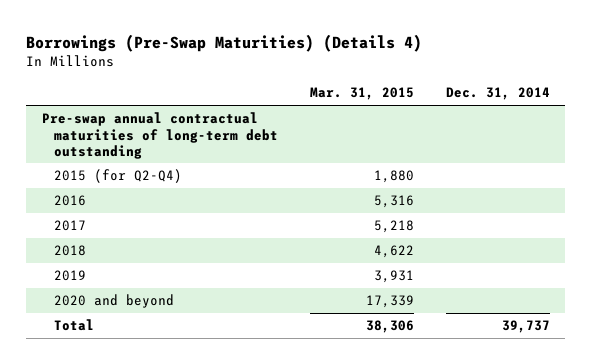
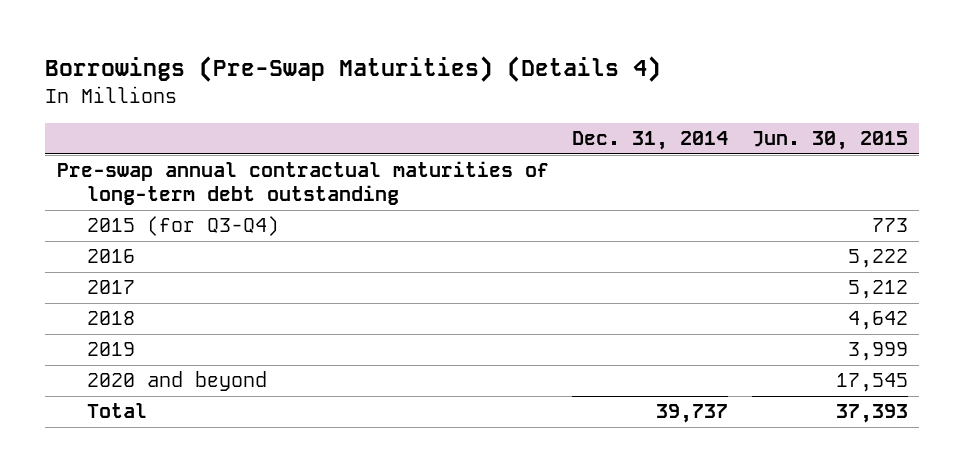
- | Mar. 31, 2015 | Dec. 31, 2014
+ | Dec. 31, 2014 | Jun. 30, 2015
- 2015 (for Q2-Q4) | 1,880 |
+ 2015 (for Q3-Q4) | | 773

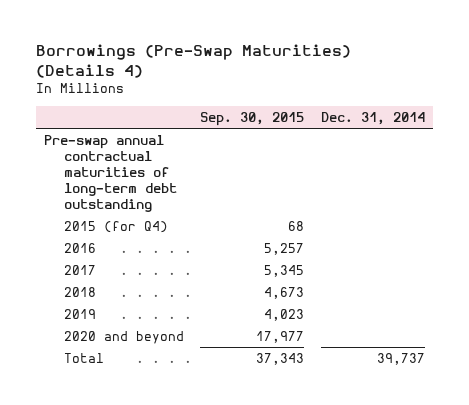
- | Dec. 31, 2014 | Jun. 30, 2015
+ | Sep. 30, 2015 | Dec. 31, 2014
- 2015 (for Q3-Q4) | | 773
+ 2015 (for Q4) | 68 |

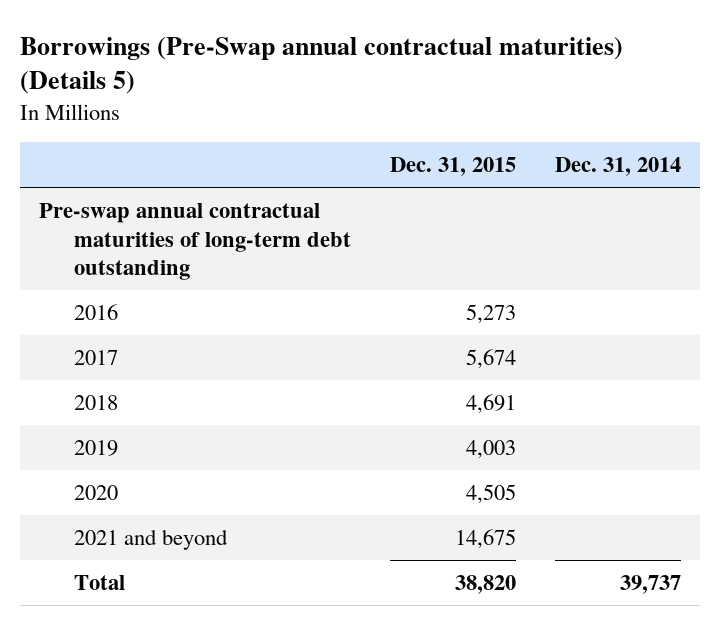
- Borrowings (Pre-Swap Maturities) (Details 4)
+ Borrowings (Pre-Swap annual contractual maturities) (Details 5)
- | Sep. 30, 2015 | Dec. 31, 2014
+ | Dec. 31, 2015 | Dec. 31, 2014
- 2015 (for Q4) | 68 |
- 2020 and beyond | 17,977 |
+ 2020 | 4,505 |
+ 2021 and beyond | 14,675 |

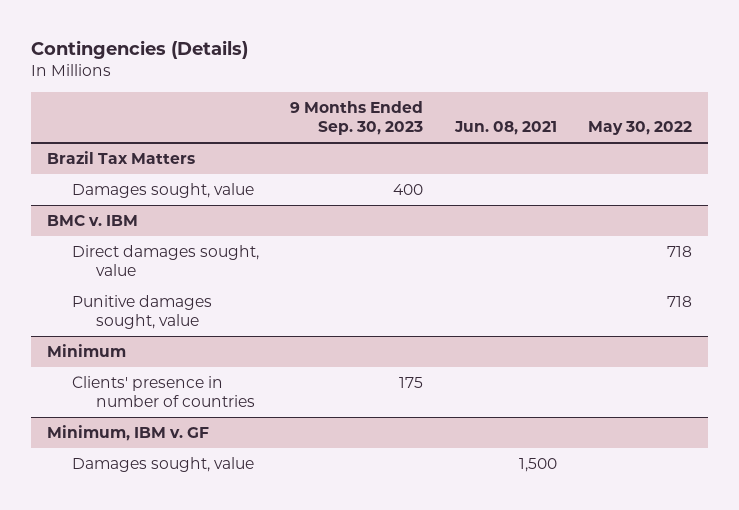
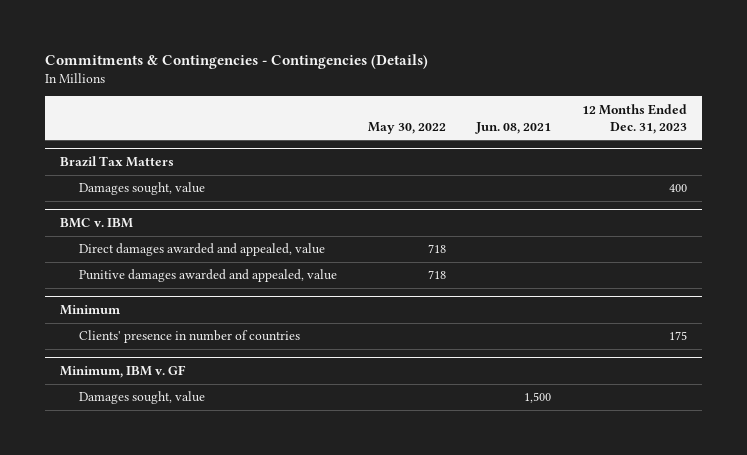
- Contingencies (Details)
+ Commitments & Contingencies - Contingencies (Details)
- | 9 Months Ended Sep. 30, 2023 | Jun. 08, 2021 | May 30, 2022
+ | May 30, 2022 | Jun. 08, 2021 | 12 Months Ended Dec. 31, 2023
@ BMC v. IBM
- Direct damages sought, value | | | 718
- Punitive damages sought, value | | | 718
+ Direct damages awarded and appealed, value | 718 | |
+ Punitive damages awarded and appealed, value | 718 | |

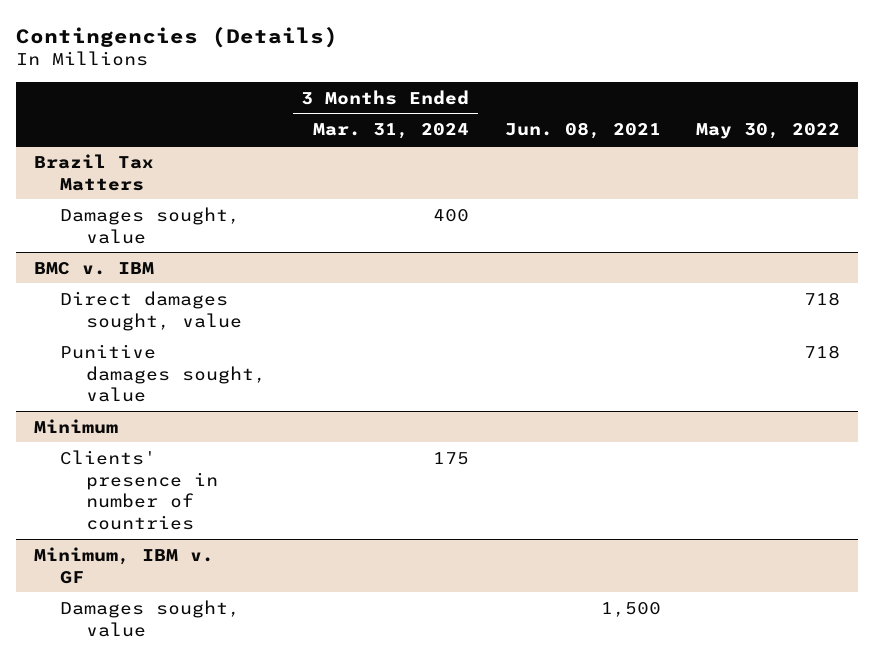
- Commitments & Contingencies - Contingencies (Details)
+ Contingencies (Details)
- | May 30, 2022 | Jun. 08, 2021 | 12 Months Ended Dec. 31, 2023
+ | 3 Months Ended Mar. 31, 2024 | Jun. 08, 2021 | May 30, 2022
@ BMC v. IBM
- Direct damages awarded and appealed, value | 718 | |
- Punitive damages awarded and appealed, value | 718 | |
+ Direct damages sought, value | | | 718
+ Punitive damages sought, value | | | 718

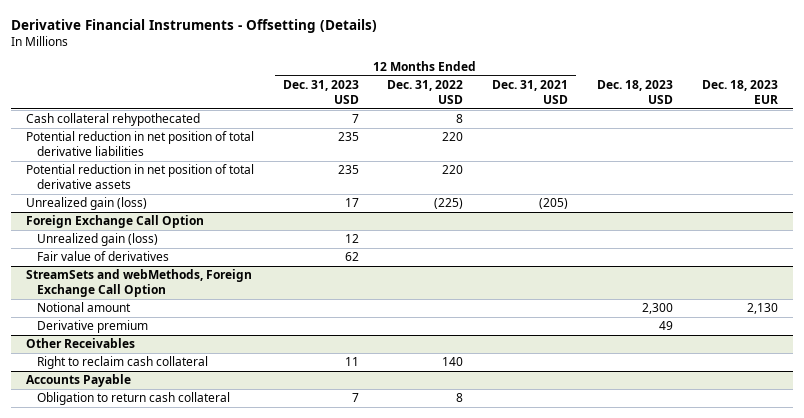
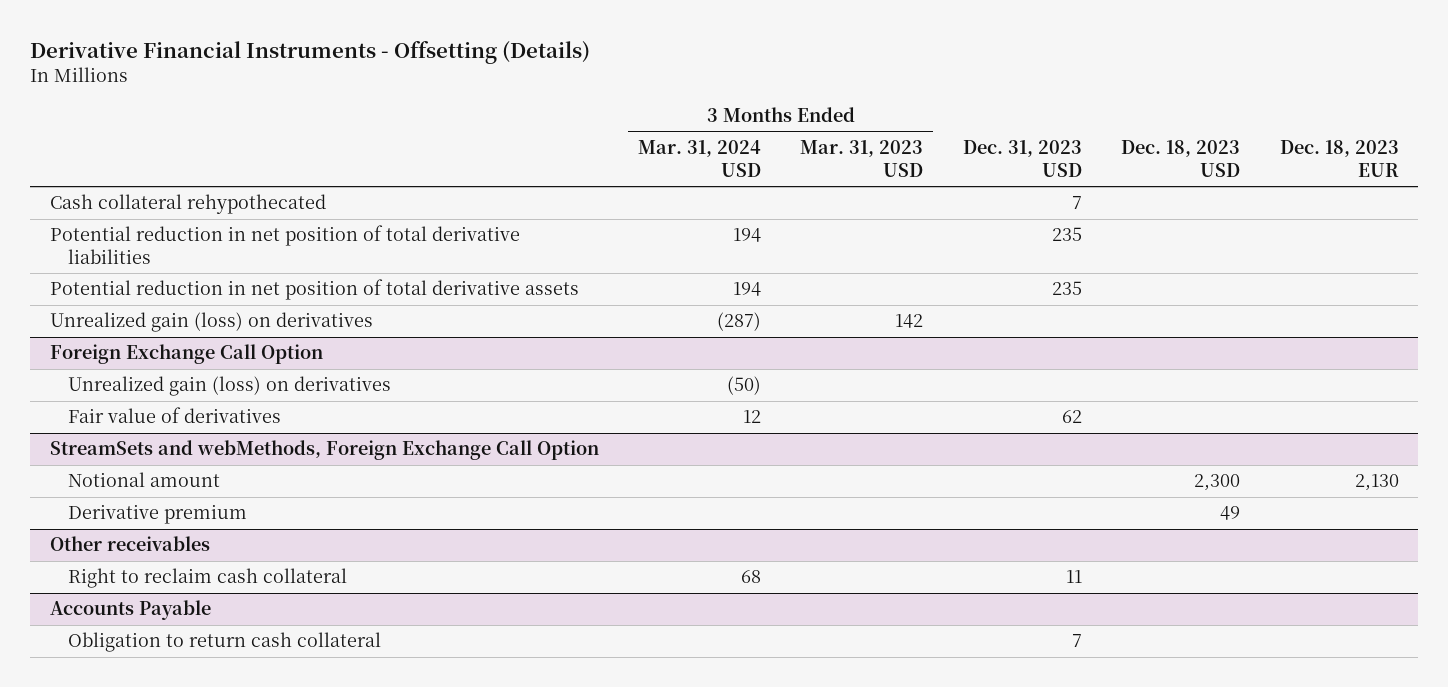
- | 12 Months Ended Dec. 31, 2023 USD | 12 Months Ended Dec. 31, 2022 USD | 12 Months Ended Dec. 31, 2021 USD | Dec. 18, 2023 USD | Dec. 18, 2023 EUR
+ | 3 Months Ended Mar. 31, 2024 USD | 3 Months Ended Mar. 31, 2023 USD | Dec. 31, 2023 USD | Dec. 18, 2023 USD | Dec. 18, 2023 EUR
- Unrealized gain (loss) | 17 | (225) | (205) | |
+ Unrealized gain (loss) on derivatives | (287) | 142 | | |
@ Foreign Exchange Call Option
- Unrealized gain (loss) | 12 | | | |
+ Unrealized gain (loss) on derivatives | (50) | | | |
- Other Receivables
+ Other receivables

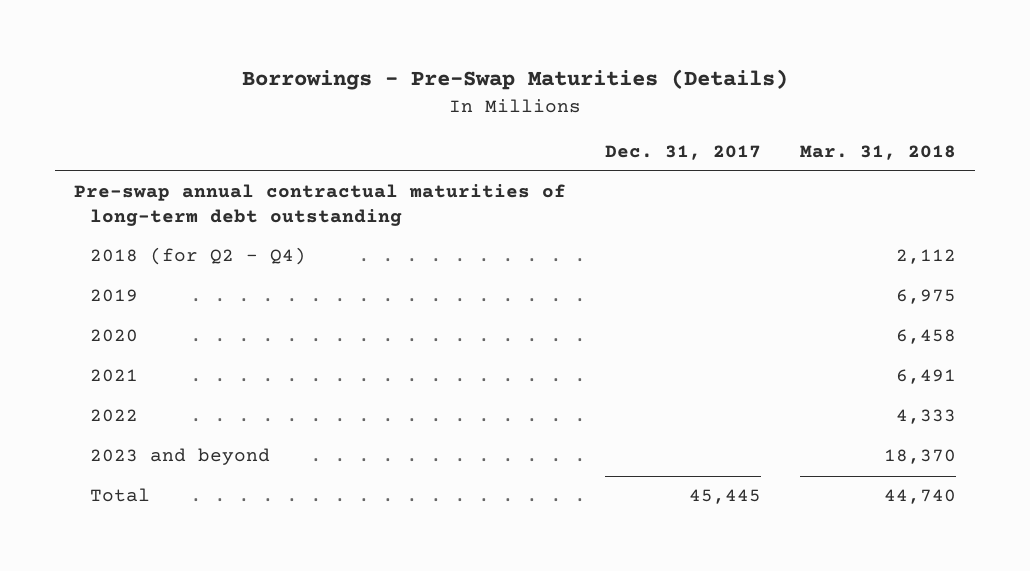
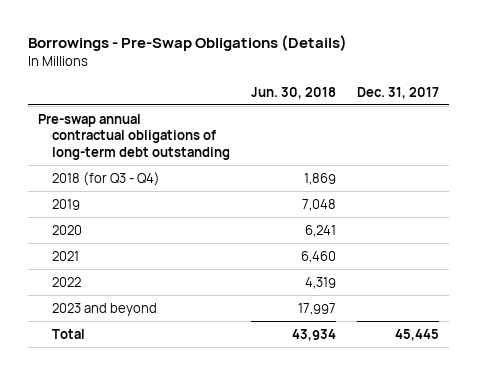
- Borrowings - Pre-Swap Maturities (Details)
+ Borrowings - Pre-Swap Obligations (Details)
- | Dec. 31, 2017 | Mar. 31, 2018
+ | Jun. 30, 2018 | Dec. 31, 2017
- Pre-swap annual contractual maturities of long-term debt outstanding
- 2018 (for Q2 - Q4) | | 2,112
+ Pre-swap annual contractual obligations of long-term debt outstanding
+ 2018 (for Q3 - Q4) | 1,869 |

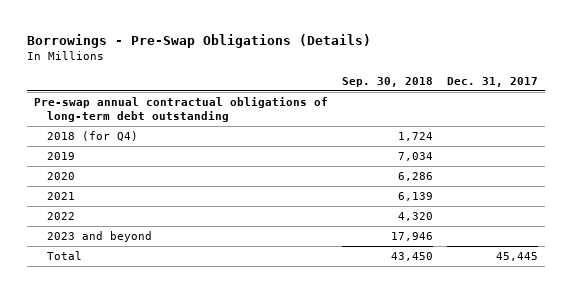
- | Jun. 30, 2018 | Dec. 31, 2017
+ | Sep. 30, 2018 | Dec. 31, 2017
- 2018 (for Q3 - Q4) | 1,869 |
+ 2018 (for Q4) | 1,724 |

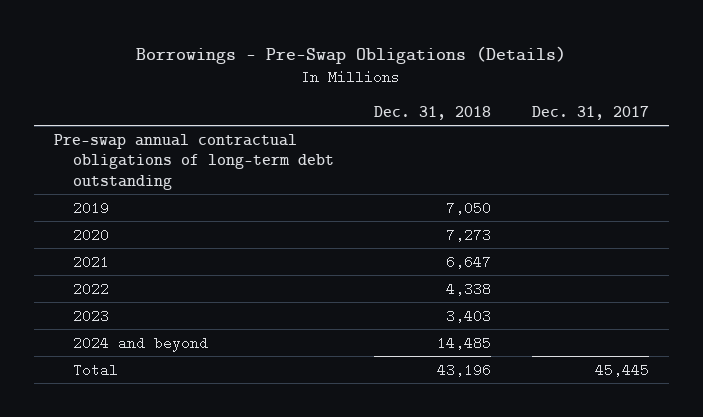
- | Sep. 30, 2018 | Dec. 31, 2017
+ | Dec. 31, 2018 | Dec. 31, 2017
- 2018 (for Q4) | 1,724 |
- 2023 and beyond | 17,946 |
+ 2023 | 3,403 |
+ 2024 and beyond | 14,485 |

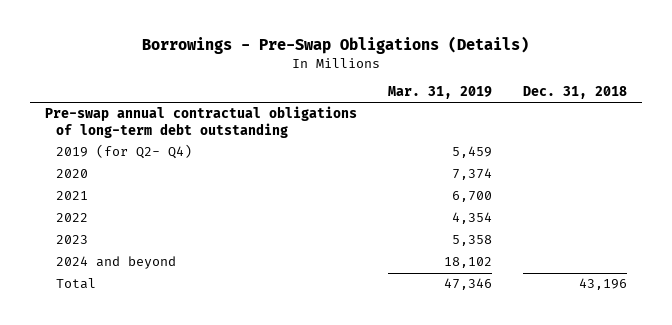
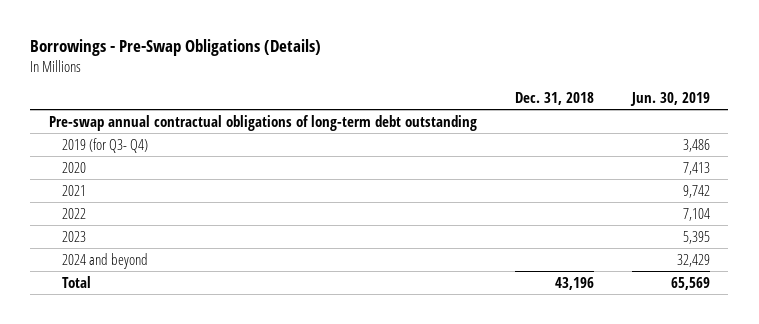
- | Mar. 31, 2019 | Dec. 31, 2018
+ | Dec. 31, 2018 | Jun. 30, 2019
- 2019 (for Q2- Q4) | 5,459 |
+ 2019 (for Q3- Q4) | | 3,486

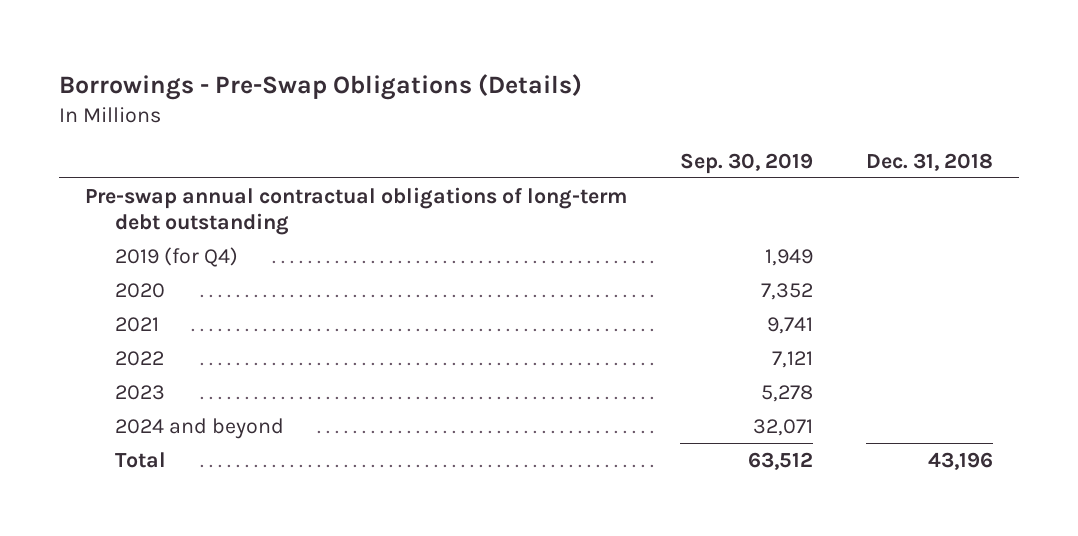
- | Dec. 31, 2018 | Jun. 30, 2019
+ | Sep. 30, 2019 | Dec. 31, 2018
- 2019 (for Q3- Q4) | | 3,486
+ 2019 (for Q4) | 1,949 |

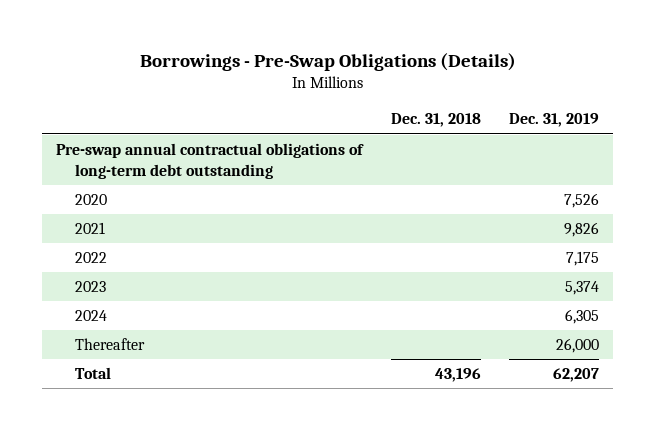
- | Sep. 30, 2019 | Dec. 31, 2018
+ | Dec. 31, 2018 | Dec. 31, 2019
- 2019 (for Q4) | 1,949 |
- 2024 and beyond | 32,071 |
+ 2024 | | 6,305
+ Thereafter | | 26,000

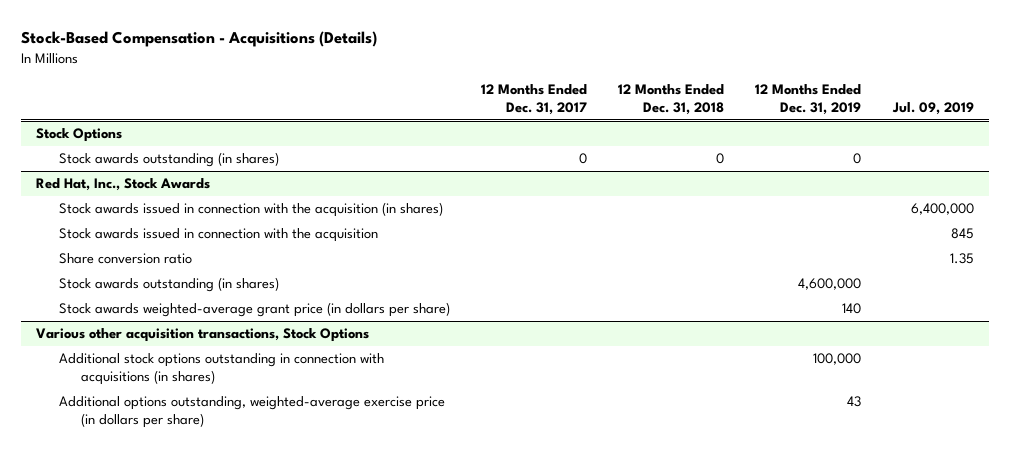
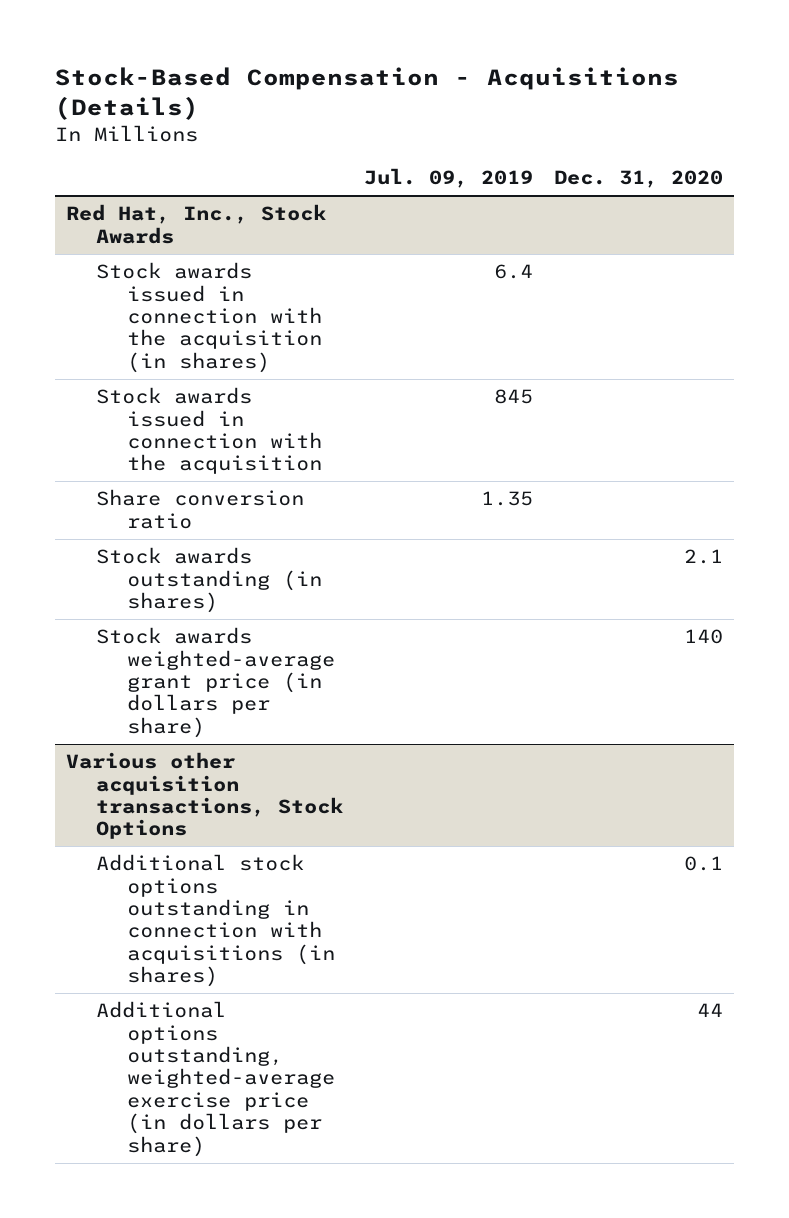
- | 12 Months Ended Dec. 31, 2017 | 12 Months Ended Dec. 31, 2018 | 12 Months Ended Dec. 31, 2019 | Jul. 09, 2019
+ | Jul. 09, 2019 | Dec. 31, 2020
- Stock Options
- Stock awards outstanding (in shares) | 0 | 0 | 0 |
@ Red Hat, Inc., Stock Awards
- Stock awards issued in connection with the acquisition (in shares) | | | | 6,400,000
+ Stock awards issued in connection with the acquisition (in shares) | 6.4 |

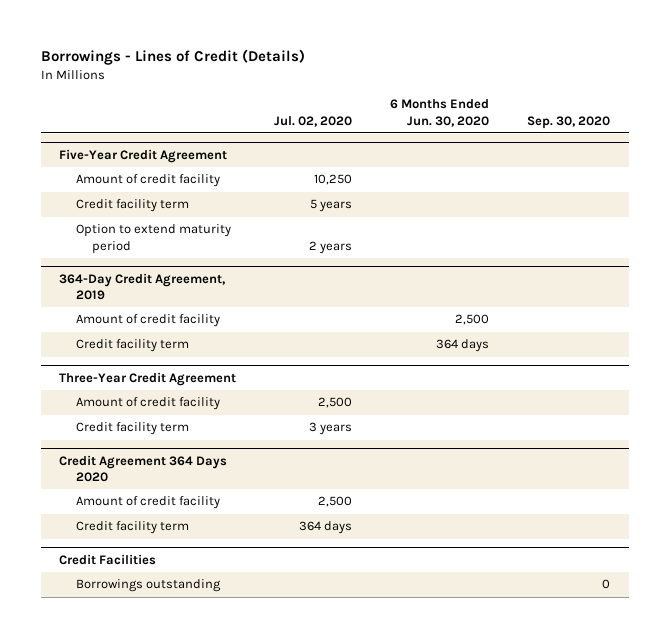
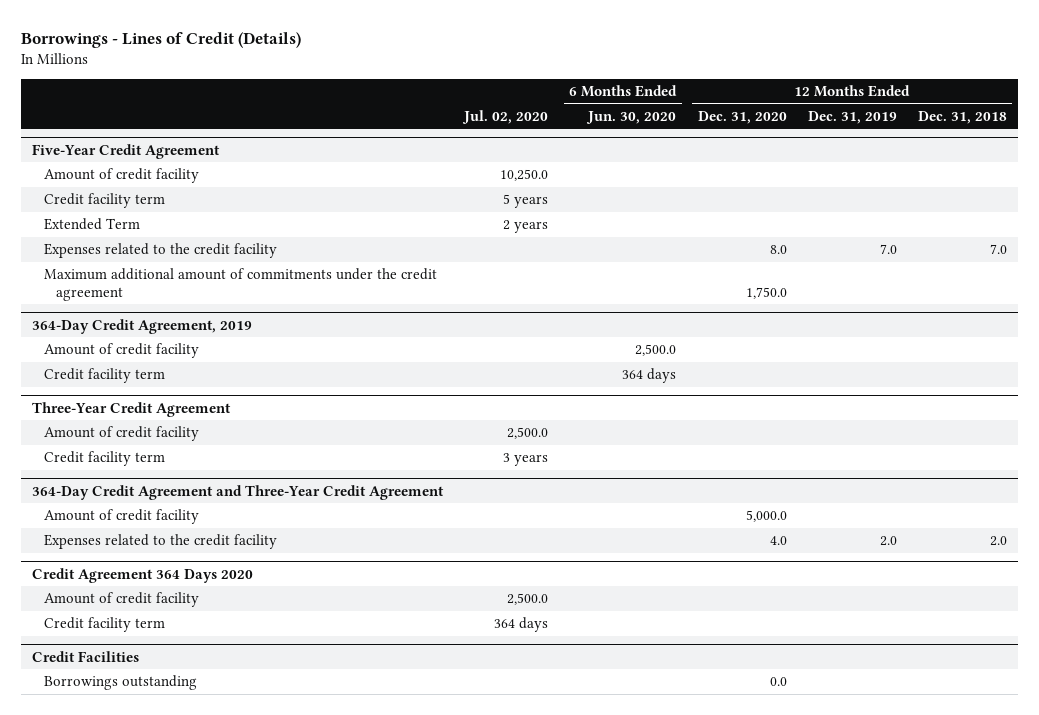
- | Jul. 02, 2020 | 6 Months Ended Jun. 30, 2020 | Sep. 30, 2020
+ | Jul. 02, 2020 | 6 Months Ended Jun. 30, 2020 | 12 Months Ended Dec. 31, 2020 | 12 Months Ended Dec. 31, 2019 | 12 Months Ended Dec. 31, 2018
@ Five-Year Credit Agreement
- Amount of credit facility | 10,250 | |
+ Amount of credit facility | 10,250.0 | | | |
- Option to extend maturity period | 2 years | |
+ Extended Term | 2 years | | | |
+ Expenses related to the credit facility | | | 8.0 | 7.0 | 7.0
+ Maximum additional amount of commitments under the credit agreement | | | 1,750.0 | |
@ 364-Day Credit Agreement, 2019
- Amount of credit facility | | 2,500 |
+ Amount of credit facility | | 2,500.0 | | |
@ Three-Year Credit Agreement
- Amount of credit facility | 2,500 | |
+ Amount of credit facility | 2,500.0 | | | |
+ 364-Day Credit Agreement and Three-Year Credit Agreement
+ Amount of credit facility | | | 5,000.0 | |
+ Expenses related to the credit facility | | | 4.0 | 2.0 | 2.0
@ Credit Agreement 364 Days 2020
- Amount of credit facility | 2,500 | |
+ Amount of credit facility | 2,500.0 | | | |

